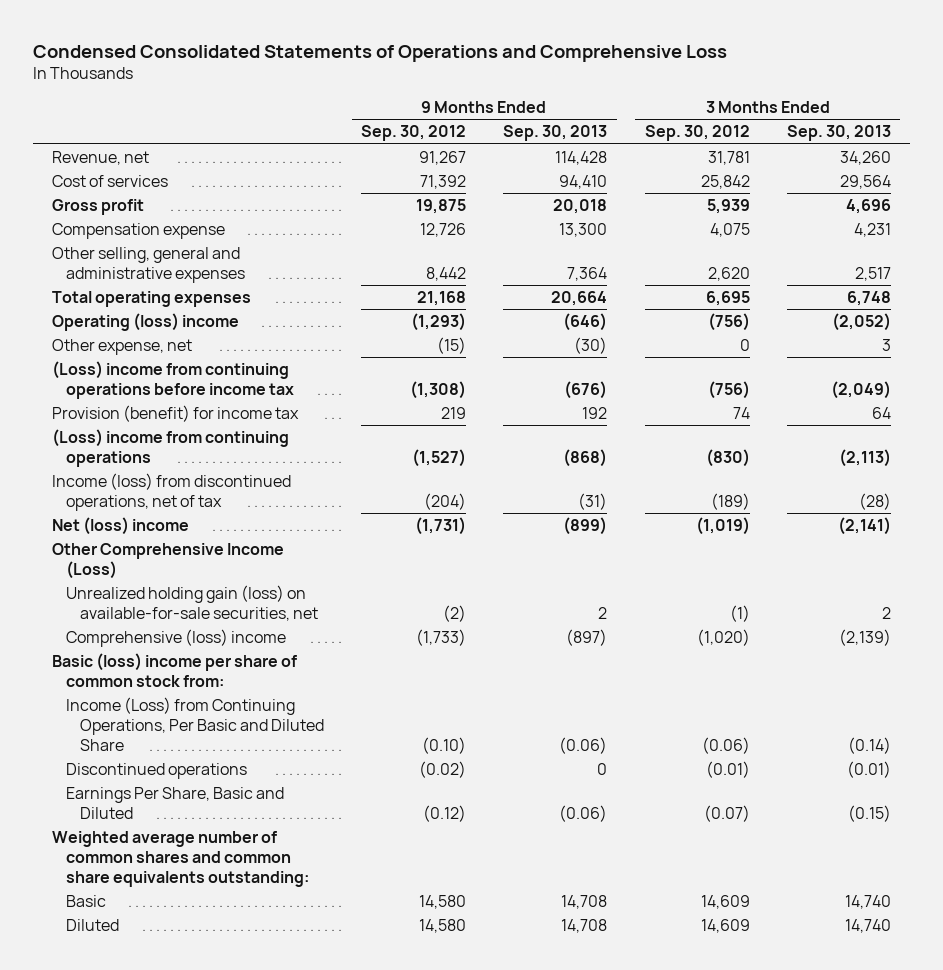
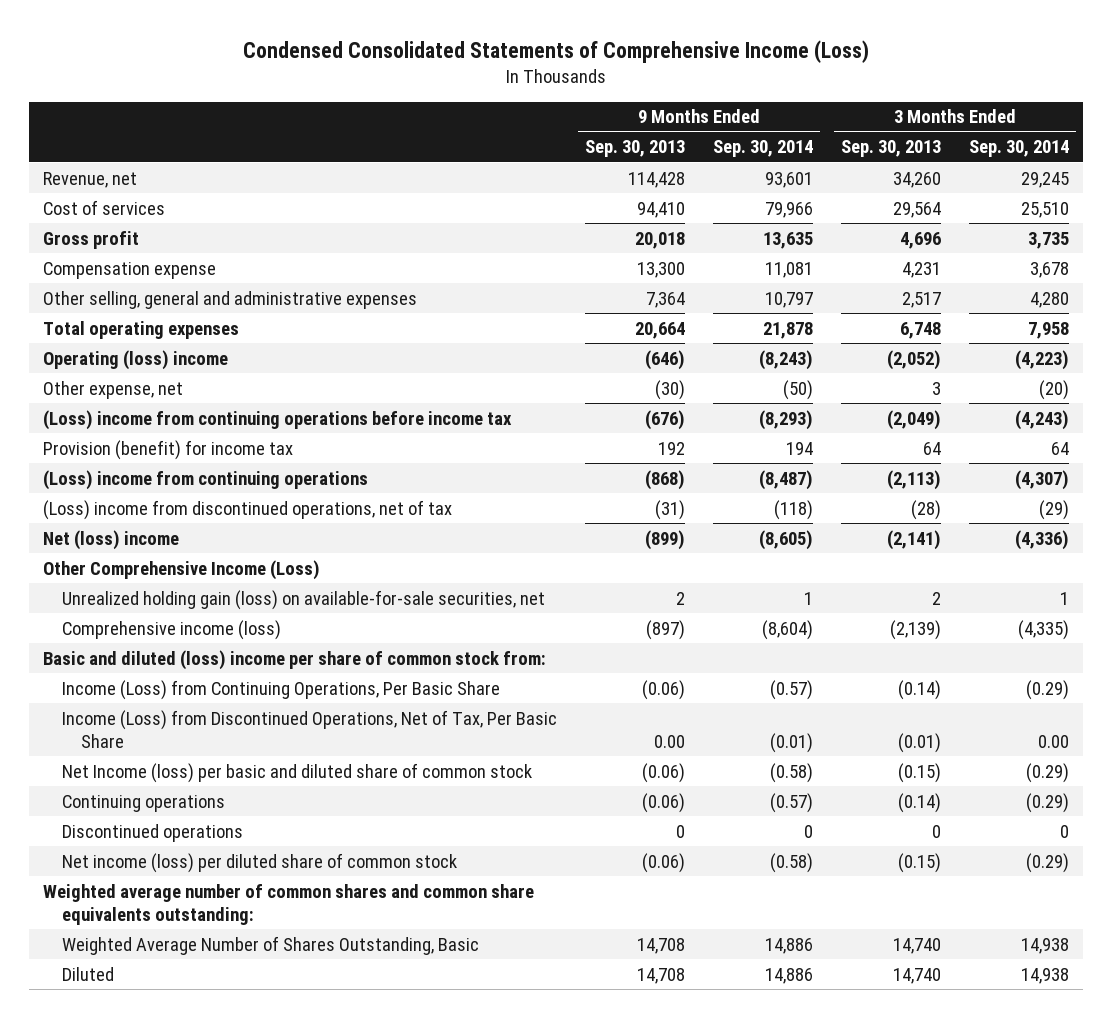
- Condensed Consolidated Statements of Operations and Comprehensive Loss
+ Condensed Consolidated Statements of Comprehensive Income (Loss)
- | 9 Months Ended Sep. 30, 2012 | 9 Months Ended Sep. 30, 2013 | 3 Months Ended Sep. 30, 2012 | 3 Months Ended Sep. 30, 2013
+ | 9 Months Ended Sep. 30, 2013 | 9 Months Ended Sep. 30, 2014 | 3 Months Ended Sep. 30, 2013 | 3 Months Ended Sep. 30, 2014
- Income (loss) from discontinued operations, net of tax | (204) | (31) | (189) | (28)
+ (Loss) income from discontinued operations, net of tax | (31) | (118) | (28) | (29)
- Comprehensive (loss) income | (1,733) | (897) | (1,020) | (2,139)
- Basic (loss) income per share of common stock from:
- Income (Loss) from Continuing Operations, Per Basic and Diluted Share | (0.10) | (0.06) | (0.06) | (0.14)
- Discontinued operations | (0.02) | 0 | (0.01) | (0.01)
- Earnings Per Share, Basic and Diluted | (0.12) | (0.06) | (0.07) | (0.15)
+ Comprehensive income (loss) | (897) | (8,604) | (2,139) | (4,335)
+ Basic and diluted (loss) income per share of common stock from:
+ Income (Loss) from Continuing Operations, Per Basic Share | (0.06) | (0.57) | (0.14) | (0.29)
+ Income (Loss) from Discontinued Operations, Net of Tax, Per Basic Share | 0.00 | (0.01) | (0.01) | 0.00
+ Net Income (loss) per basic and diluted share of common stock | (0.06) | (0.58) | (0.15) | (0.29)
+ Continuing operations | (0.06) | (0.57) | (0.14) | (0.29)
+ Discontinued operations | 0 | 0 | 0 | 0
+ Net income (loss) per diluted share of common stock | (0.06) | (0.58) | (0.15) | (0.29)
- Basic | 14,580 | 14,708 | 14,609 | 14,740
+ Weighted Average Number of Shares Outstanding, Basic | 14,708 | 14,886 | 14,740 | 14,938

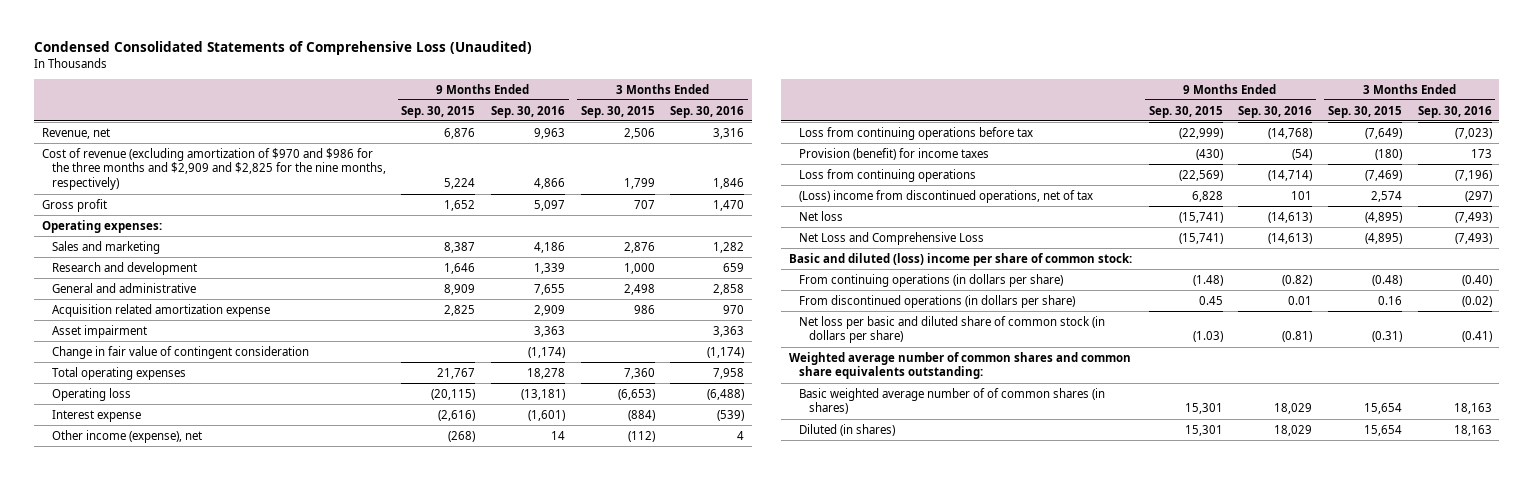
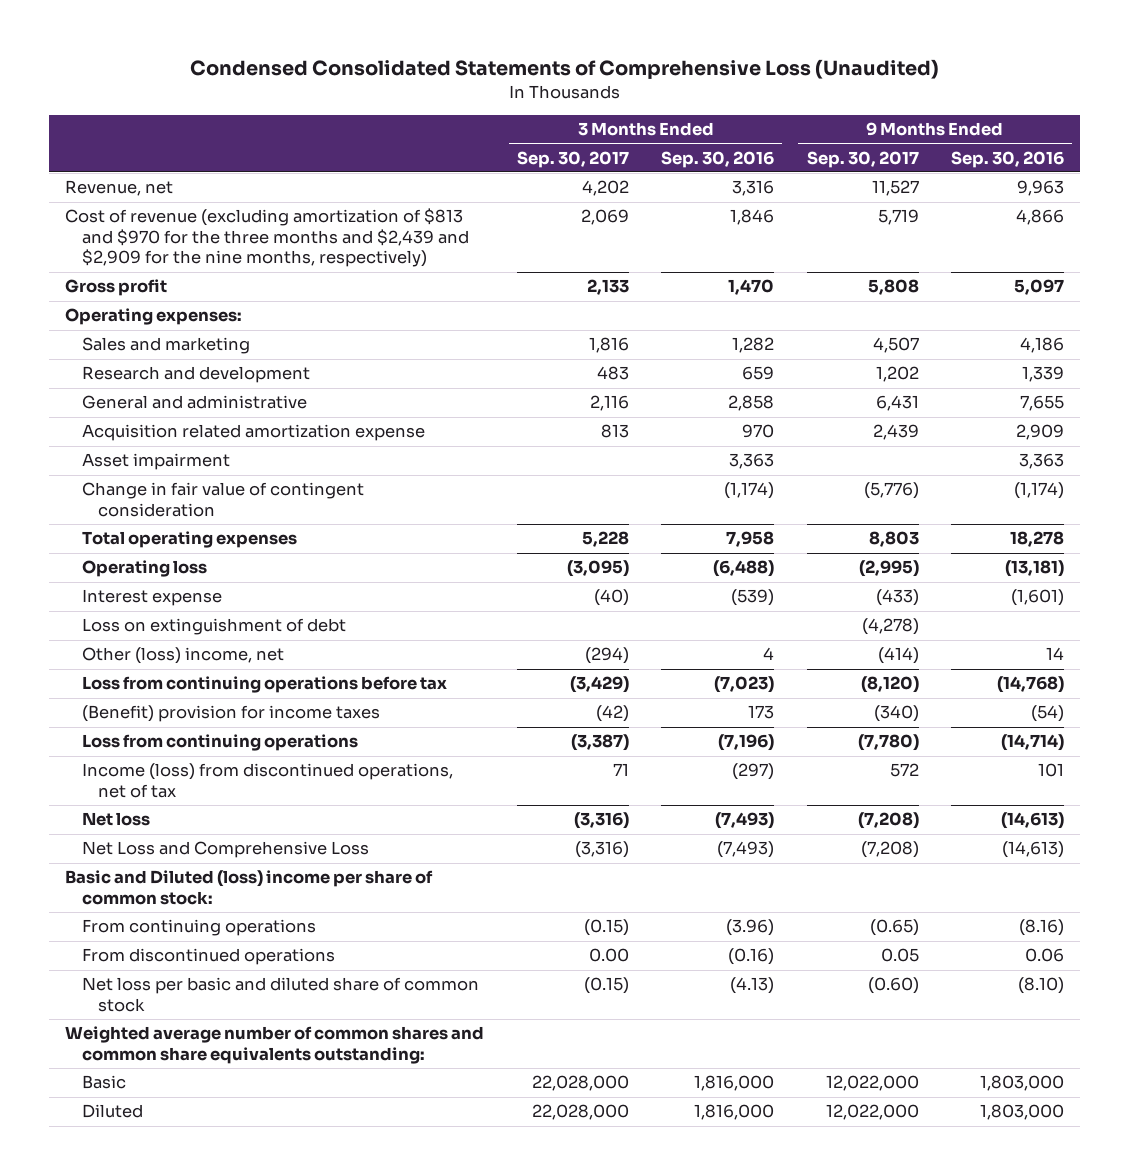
- | 9 Months Ended Sep. 30, 2015 | 9 Months Ended Sep. 30, 2016 | 3 Months Ended Sep. 30, 2015 | 3 Months Ended Sep. 30, 2016
+ | 3 Months Ended Sep. 30, 2017 | 3 Months Ended Sep. 30, 2016 | 9 Months Ended Sep. 30, 2017 | 9 Months Ended Sep. 30, 2016
- Cost of revenue (excluding amortization of $970 and $986 for the three months and $2,909 and $2,825 for the nine months, respectively) | 5,224 | 4,866 | 1,799 | 1,846
+ Cost of revenue (excluding amortization of $813 and $970 for the three months and $2,439 and $2,909 for the nine months, respectively) | 2,069 | 1,846 | 5,719 | 4,866
- Other income (expense), net | (268) | 14 | (112) | 4
+ Loss on extinguishment of debt | | | (4,278) |
+ Other (loss) income, net | (294) | 4 | (414) | 14
- Provision (benefit) for income taxes | (430) | (54) | (180) | 173
+ (Benefit) provision for income taxes | (42) | 173 | (340) | (54)
- (Loss) income from discontinued operations, net of tax | 6,828 | 101 | 2,574 | (297)
+ Income (loss) from discontinued operations, net of tax | 71 | (297) | 572 | 101
- Basic and diluted (loss) income per share of common stock:
- From continuing operations (in dollars per share) | (1.48) | (0.82) | (0.48) | (0.40)
- From discontinued operations (in dollars per share) | 0.45 | 0.01 | 0.16 | (0.02)
- Net loss per basic and diluted share of common stock (in dollars per share) | (1.03) | (0.81) | (0.31) | (0.41)
+ Basic and Diluted (loss) income per share of common stock:
+ From continuing operations | (0.15) | (3.96) | (0.65) | (8.16)
+ From discontinued operations | 0.00 | (0.16) | 0.05 | 0.06
+ Net loss per basic and diluted share of common stock | (0.15) | (4.13) | (0.60) | (8.10)
- Basic weighted average number of of common shares (in shares) | 15,301 | 18,029 | 15,654 | 18,163
- Diluted (in shares) | 15,301 | 18,029 | 15,654 | 18,163
+ Basic | 22,028,000 | 1,816,000 | 12,022,000 | 1,803,000
+ Diluted | 22,028,000 | 1,816,000 | 12,022,000 | 1,803,000

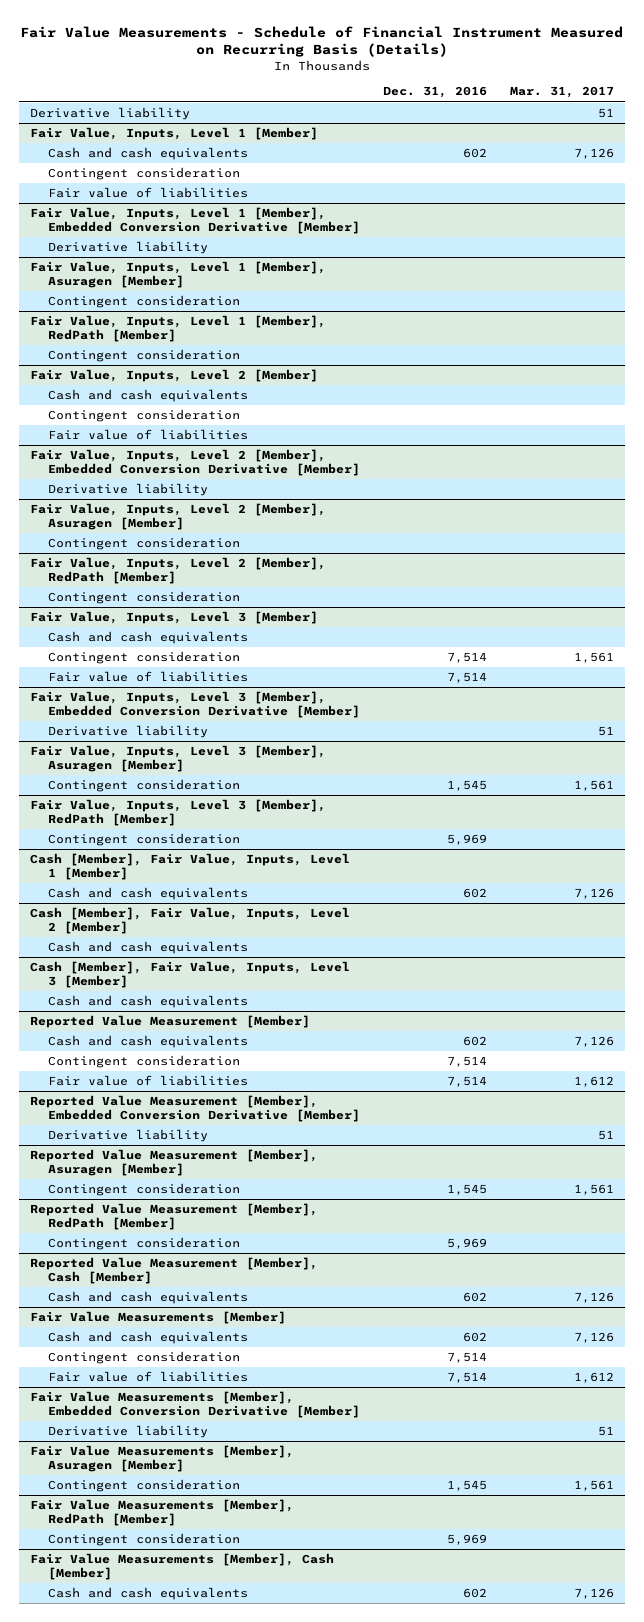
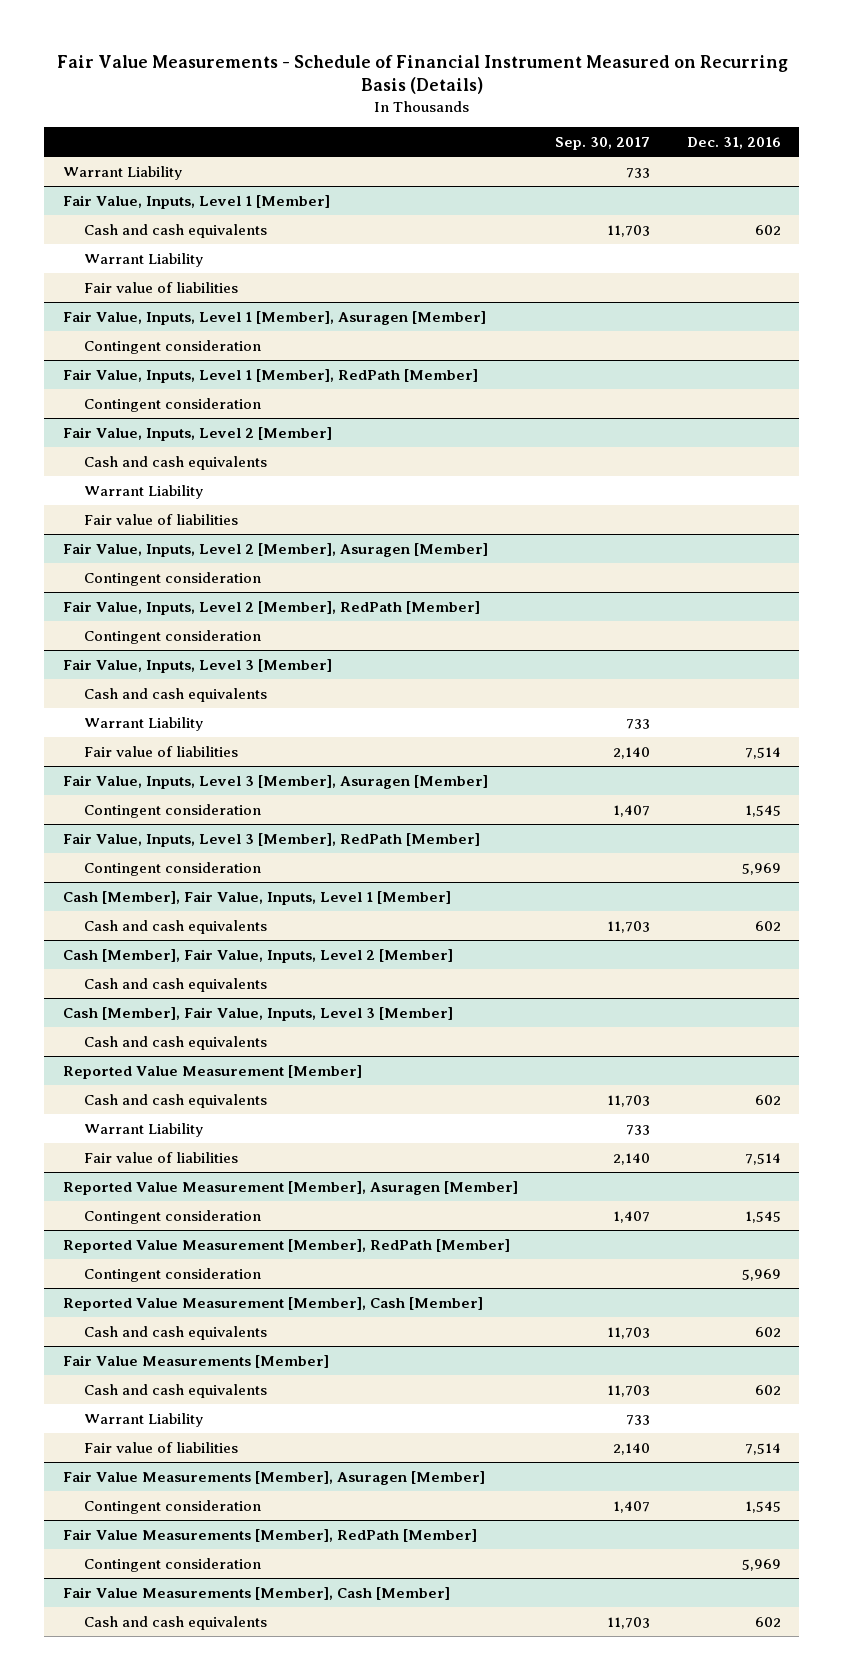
- | Dec. 31, 2016 | Mar. 31, 2017
+ | Sep. 30, 2017 | Dec. 31, 2016
- Derivative liability | | 51
+ Warrant Liability | 733 |
@ Fair Value, Inputs, Level 1 [Member]
- Contingent consideration
+ Warrant Liability
- Fair Value, Inputs, Level 1 [Member], Embedded Conversion Derivative [Member]
- Derivative liability
@ Fair Value, Inputs, Level 2 [Member]
- Contingent consideration
+ Warrant Liability
- Fair Value, Inputs, Level 2 [Member], Embedded Conversion Derivative [Member]
- Derivative liability
@ Fair Value, Inputs, Level 3 [Member]
- Contingent consideration | 7,514 | 1,561
+ Warrant Liability | 733 |
- Fair Value, Inputs, Level 3 [Member], Embedded Conversion Derivative [Member]
- Derivative liability | | 51
@ Reported Value Measurement [Member]
- Contingent consideration | 7,514 |
+ Warrant Liability | 733 |
- Reported Value Measurement [Member], Embedded Conversion Derivative [Member]
- Derivative liability | | 51
@ Fair Value Measurements [Member]
- Contingent consideration | 7,514 |
+ Warrant Liability | 733 |
- Fair Value Measurements [Member], Embedded Conversion Derivative [Member]
- Derivative liability | | 51

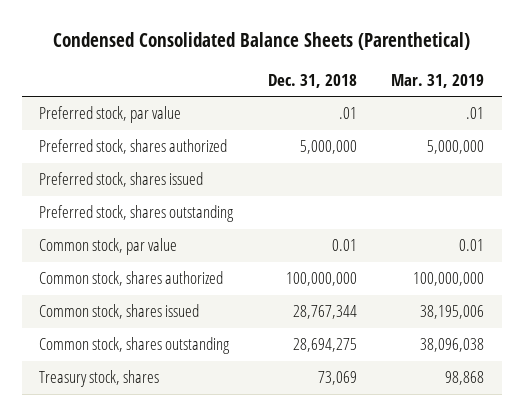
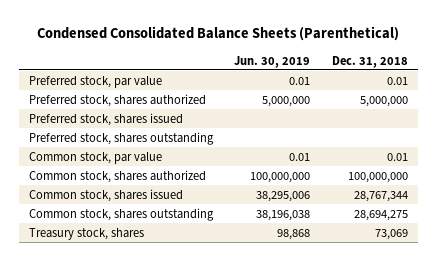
- | Dec. 31, 2018 | Mar. 31, 2019
+ | Jun. 30, 2019 | Dec. 31, 2018
- Preferred stock, par value | .01 | .01
+ Preferred stock, par value | 0.01 | 0.01

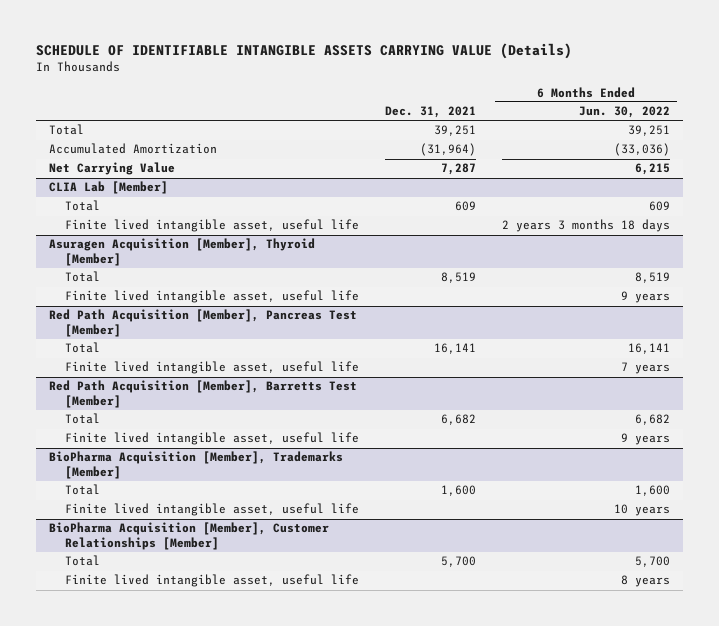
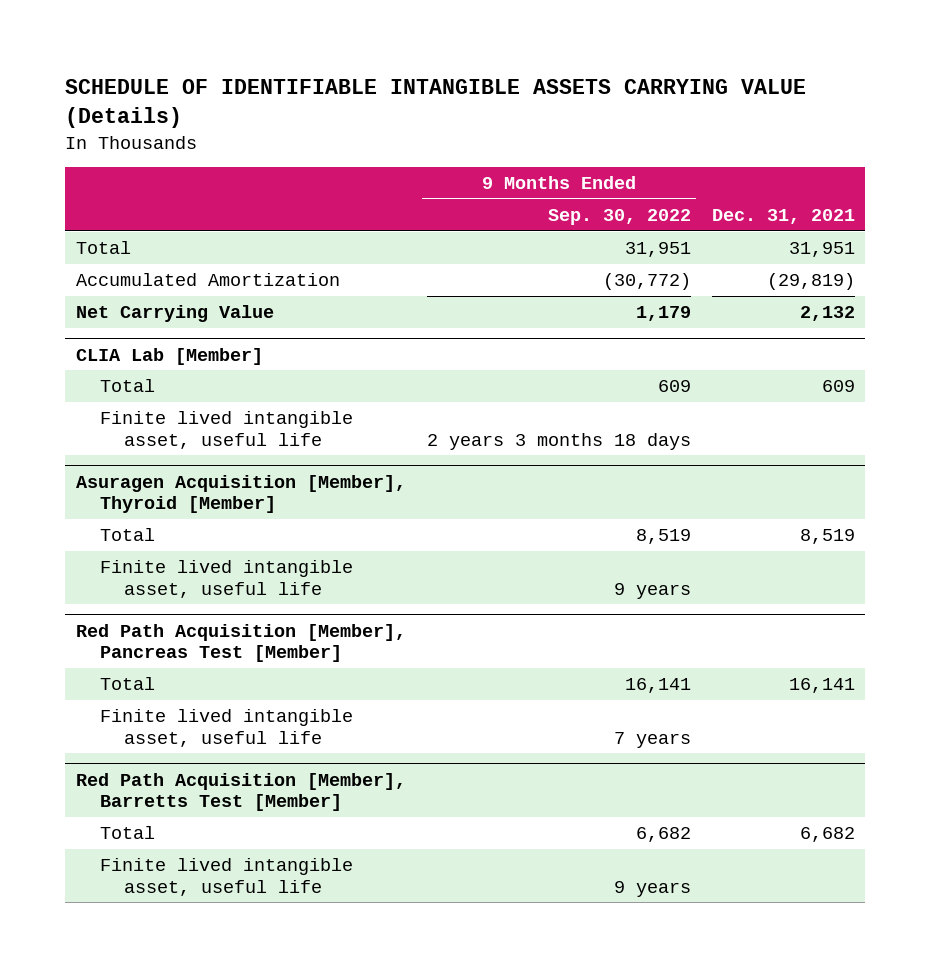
- | Dec. 31, 2021 | 6 Months Ended Jun. 30, 2022
+ | 9 Months Ended Sep. 30, 2022 | Dec. 31, 2021
- Total | 39,251 | 39,251
- Accumulated Amortization | (31,964) | (33,036)
- Net Carrying Value | 7,287 | 6,215
+ Total | 31,951 | 31,951
+ Accumulated Amortization | (30,772) | (29,819)
+ Net Carrying Value | 1,179 | 2,132
- BioPharma Acquisition [Member], Trademarks [Member]
- Total | 1,600 | 1,600
- Finite lived intangible asset, useful life | | 10 years
- BioPharma Acquisition [Member], Customer Relationships [Member]
- Total | 5,700 | 5,700
- Finite lived intangible asset, useful life | | 8 years

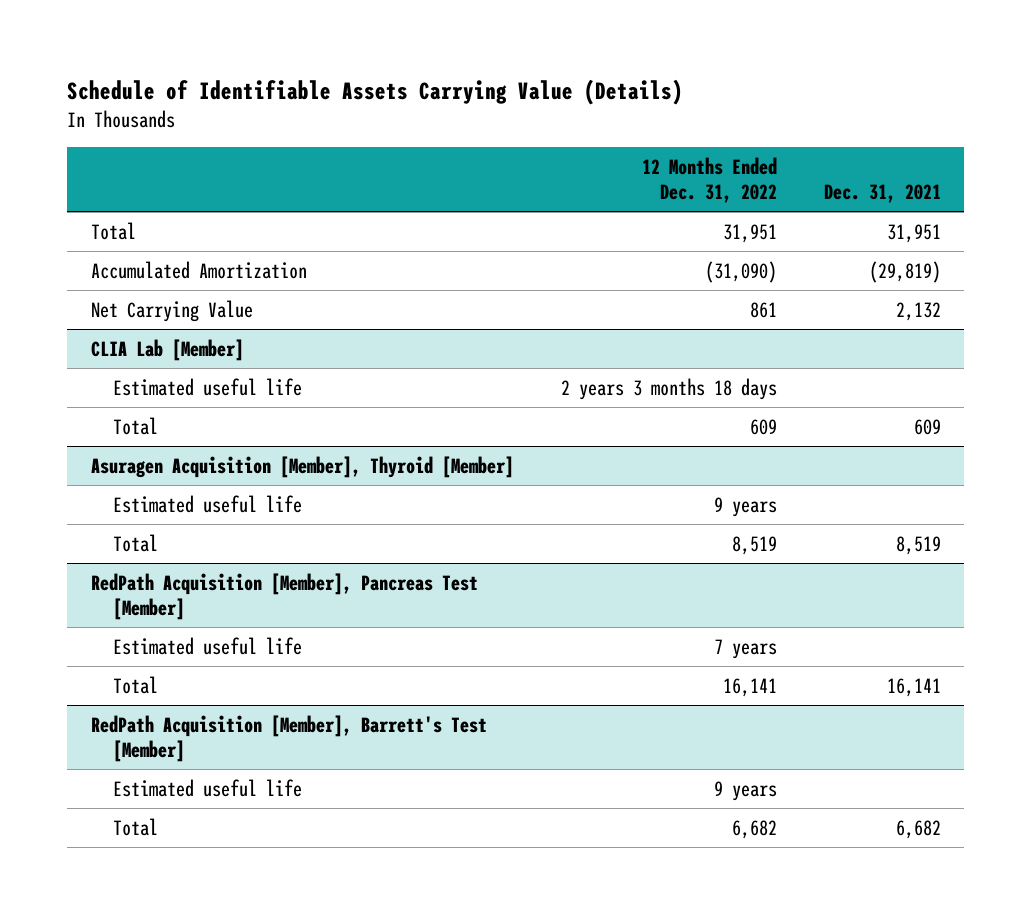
- SCHEDULE OF IDENTIFIABLE INTANGIBLE ASSETS CARRYING VALUE (Details)
+ Schedule of Identifiable Assets Carrying Value (Details)
- | 9 Months Ended Sep. 30, 2022 | Dec. 31, 2021
+ | 12 Months Ended Dec. 31, 2022 | Dec. 31, 2021
@ CLIA Lab [Member]
+ Estimated useful life | 2 years 3 months 18 days |
- Finite lived intangible asset, useful life | 2 years 3 months 18 days |
@ Asuragen Acquisition [Member], Thyroid [Member]
+ Estimated useful life | 9 years |
- Finite lived intangible asset, useful life | 9 years |
- Red Path Acquisition [Member], Pancreas Test [Member]
+ RedPath Acquisition [Member], Pancreas Test [Member]
+ Estimated useful life | 7 years |
- Finite lived intangible asset, useful life | 7 years |
- Red Path Acquisition [Member], Barretts Test [Member]
+ RedPath Acquisition [Member], Barrett's Test [Member]
+ Estimated useful life | 9 years |
- Finite lived intangible asset, useful life | 9 years |

